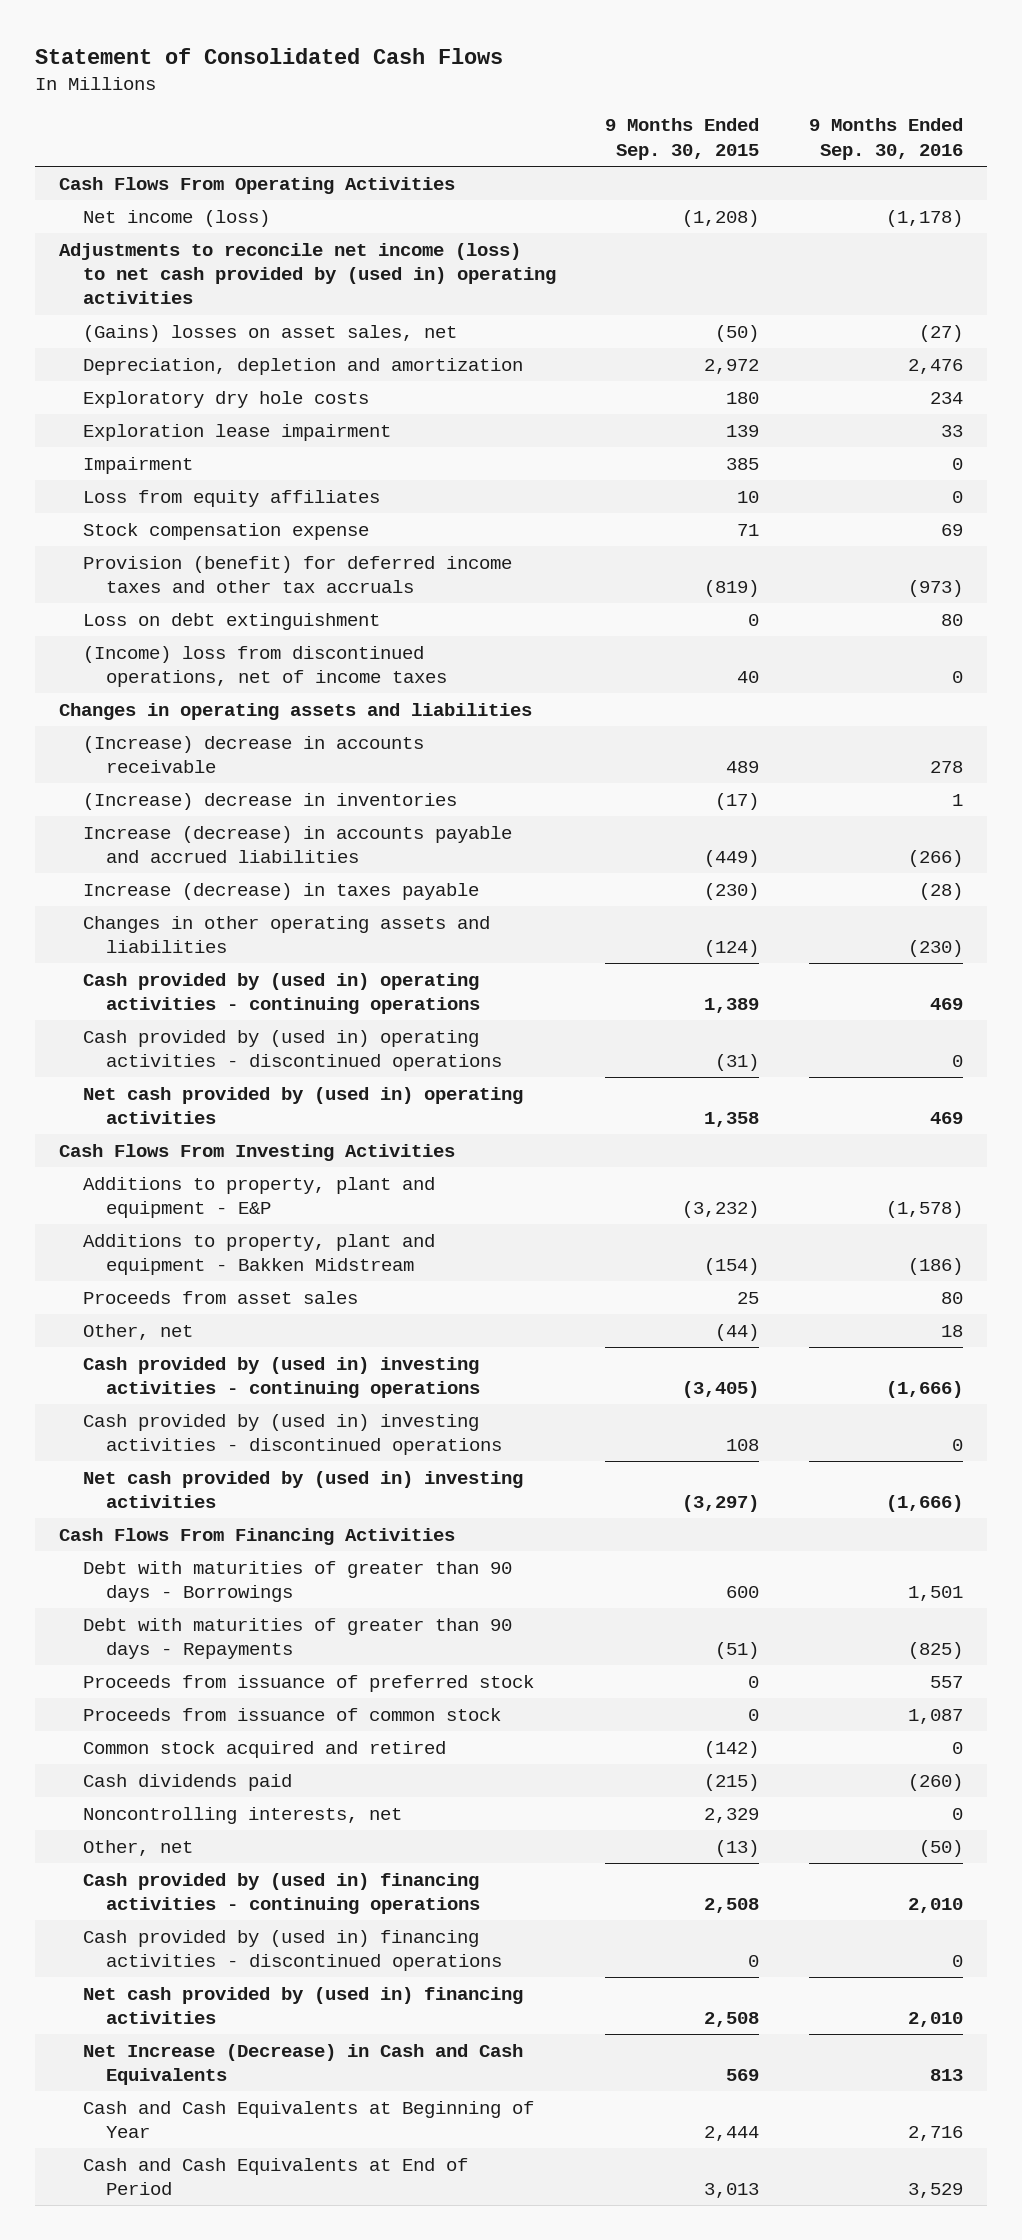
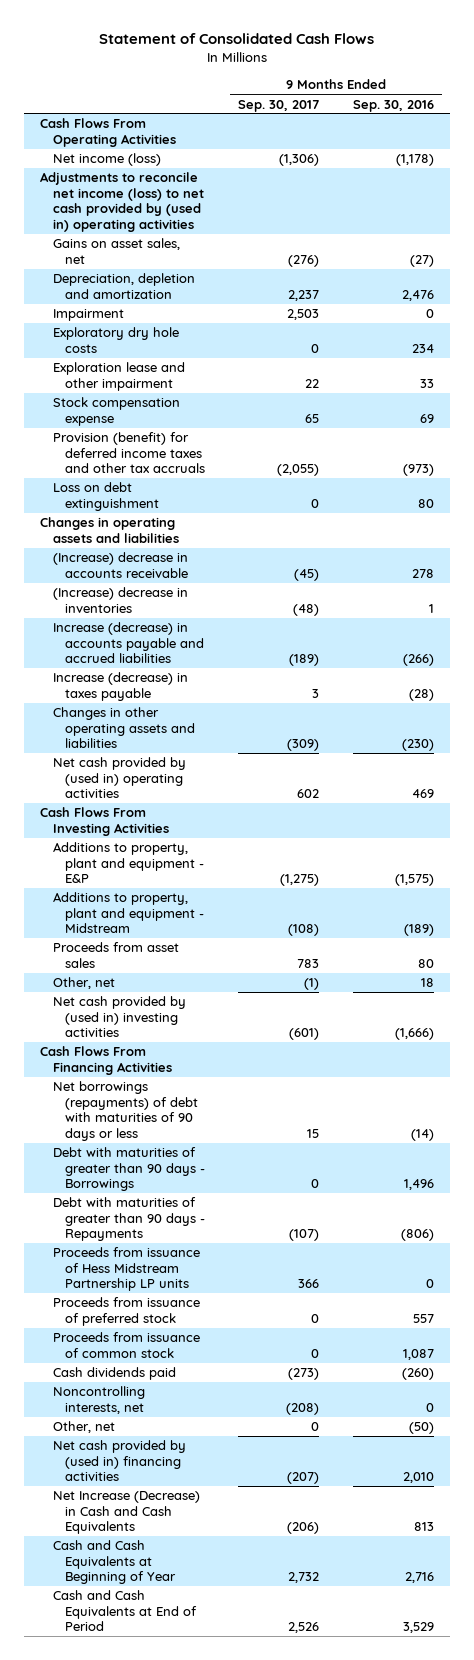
- | 9 Months Ended Sep. 30, 2015 | 9 Months Ended Sep. 30, 2016
+ | 9 Months Ended Sep. 30, 2017 | 9 Months Ended Sep. 30, 2016
- (Gains) losses on asset sales, net | (50) | (27)
+ Gains on asset sales, net | (276) | (27)
- Exploration lease impairment | 139 | 33
- Loss from equity affiliates | 10 | 0
moved down: Exploratory dry hole costs | 0 | 234
+ Exploration lease and other impairment | 22 | 33
- (Income) loss from discontinued operations, net of income taxes | 40 | 0
- Cash provided by (used in) operating activities - continuing operations | 1,389 | 469
- Cash provided by (used in) operating activities - discontinued operations | (31) | 0
- Additions to property, plant and equipment - E&P | (3,232) | (1,578)
- Additions to property, plant and equipment - Bakken Midstream | (154) | (186)
+ Additions to property, plant and equipment - E&P | (1,275) | (1,575)
+ Additions to property, plant and equipment - Midstream | (108) | (189)
- Cash provided by (used in) investing activities - continuing operations | (3,405) | (1,666)
- Cash provided by (used in) investing activities - discontinued operations | 108 | 0
- Debt with maturities of greater than 90 days - Borrowings | 600 | 1,501
- Debt with maturities of greater than 90 days - Repayments | (51) | (825)
+ Net borrowings (repayments) of debt with maturities of 90 days or less | 15 | (14)
+ Debt with maturities of greater than 90 days - Borrowings | 0 | 1,496
+ Debt with maturities of greater than 90 days - Repayments | (107) | (806)
+ Proceeds from issuance of Hess Midstream Partnership LP units | 366 | 0
- Common stock acquired and retired | (142) | 0
- Cash provided by (used in) financing activities - continuing operations | 2,508 | 2,010
- Cash provided by (used in) financing activities - discontinued operations | 0 | 0

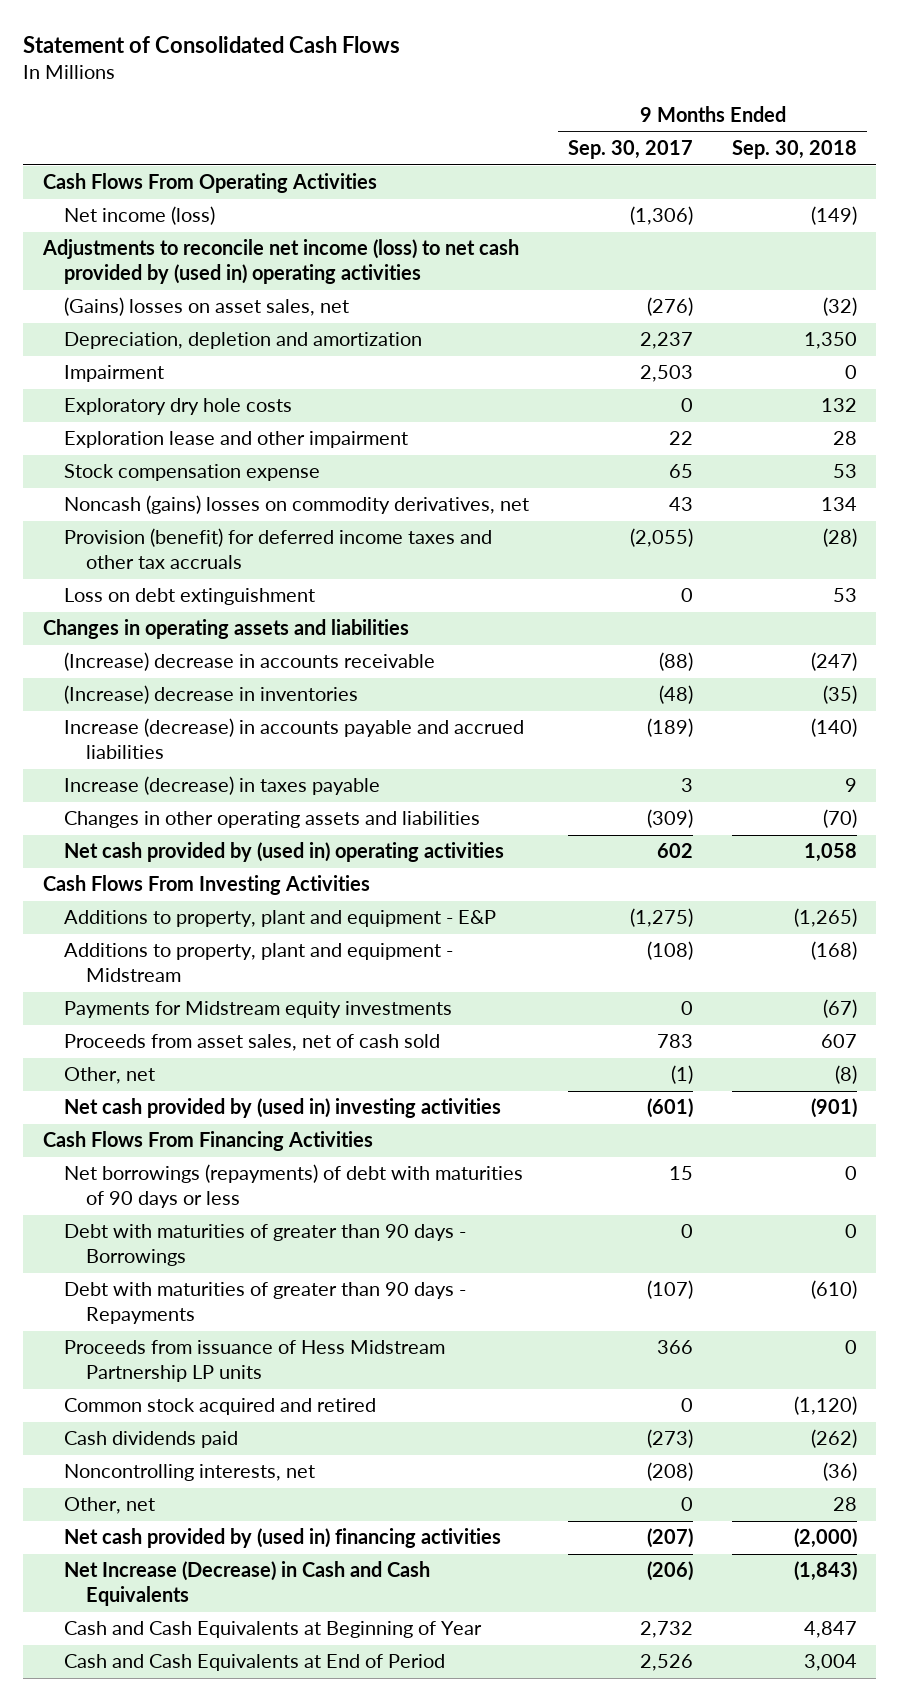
- | 9 Months Ended Sep. 30, 2017 | 9 Months Ended Sep. 30, 2016
+ | 9 Months Ended Sep. 30, 2017 | 9 Months Ended Sep. 30, 2018
- Gains on asset sales, net | (276) | (27)
+ (Gains) losses on asset sales, net | (276) | (32)
+ Noncash (gains) losses on commodity derivatives, net | 43 | 134
- (Increase) decrease in accounts receivable | (45) | 278
+ (Increase) decrease in accounts receivable | (88) | (247)
- Proceeds from asset sales | 783 | 80
+ Payments for Midstream equity investments | 0 | (67)
+ Proceeds from asset sales, net of cash sold | 783 | 607
- Proceeds from issuance of preferred stock | 0 | 557
- Proceeds from issuance of common stock | 0 | 1,087
+ Common stock acquired and retired | 0 | (1,120)

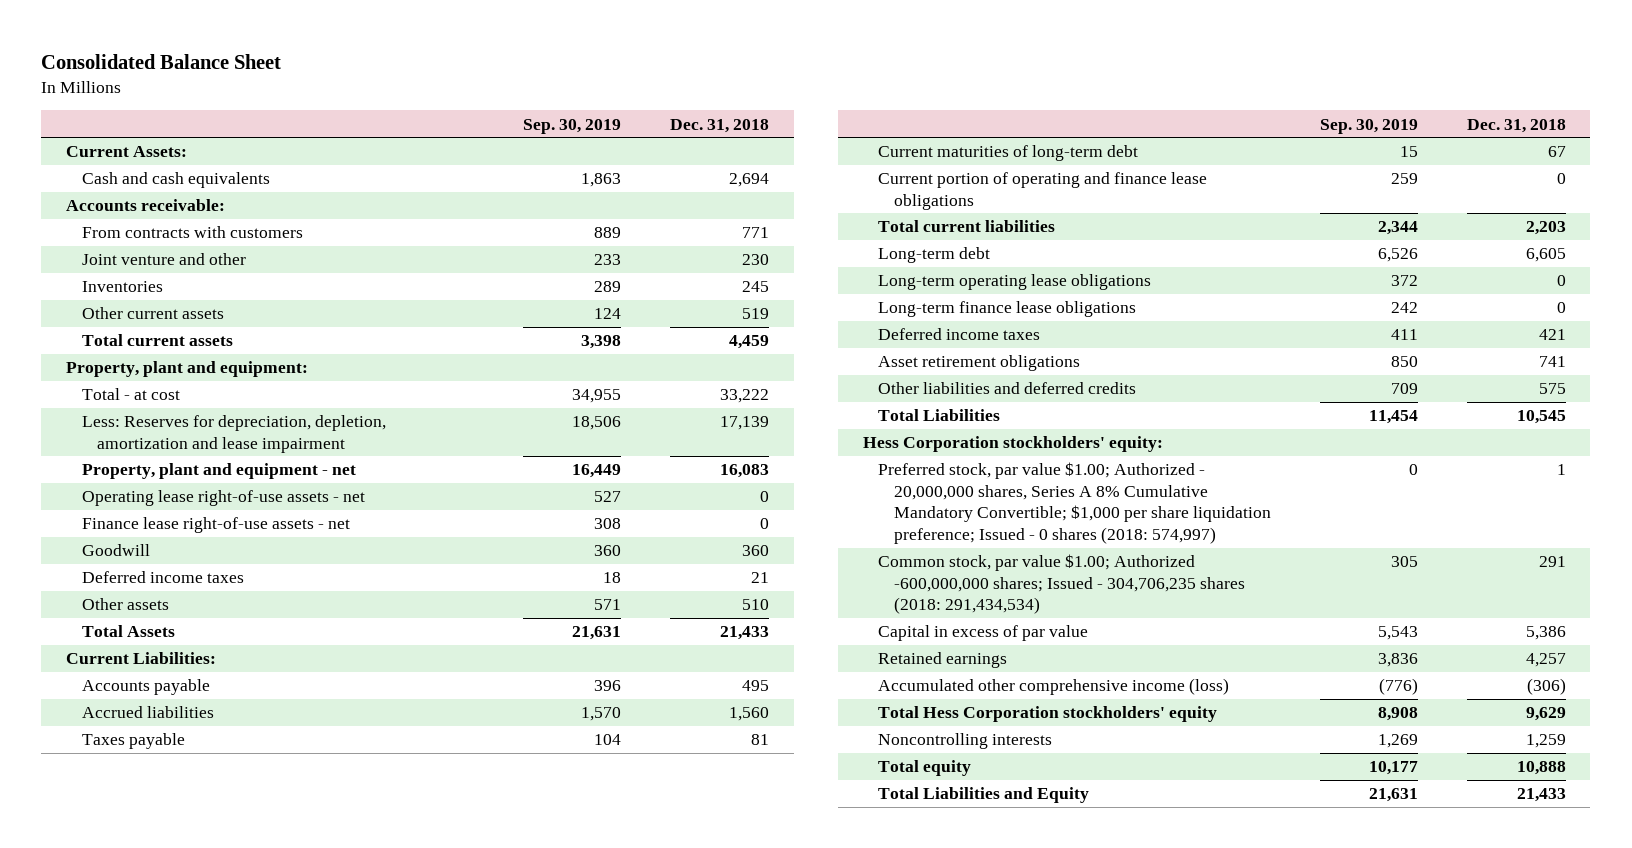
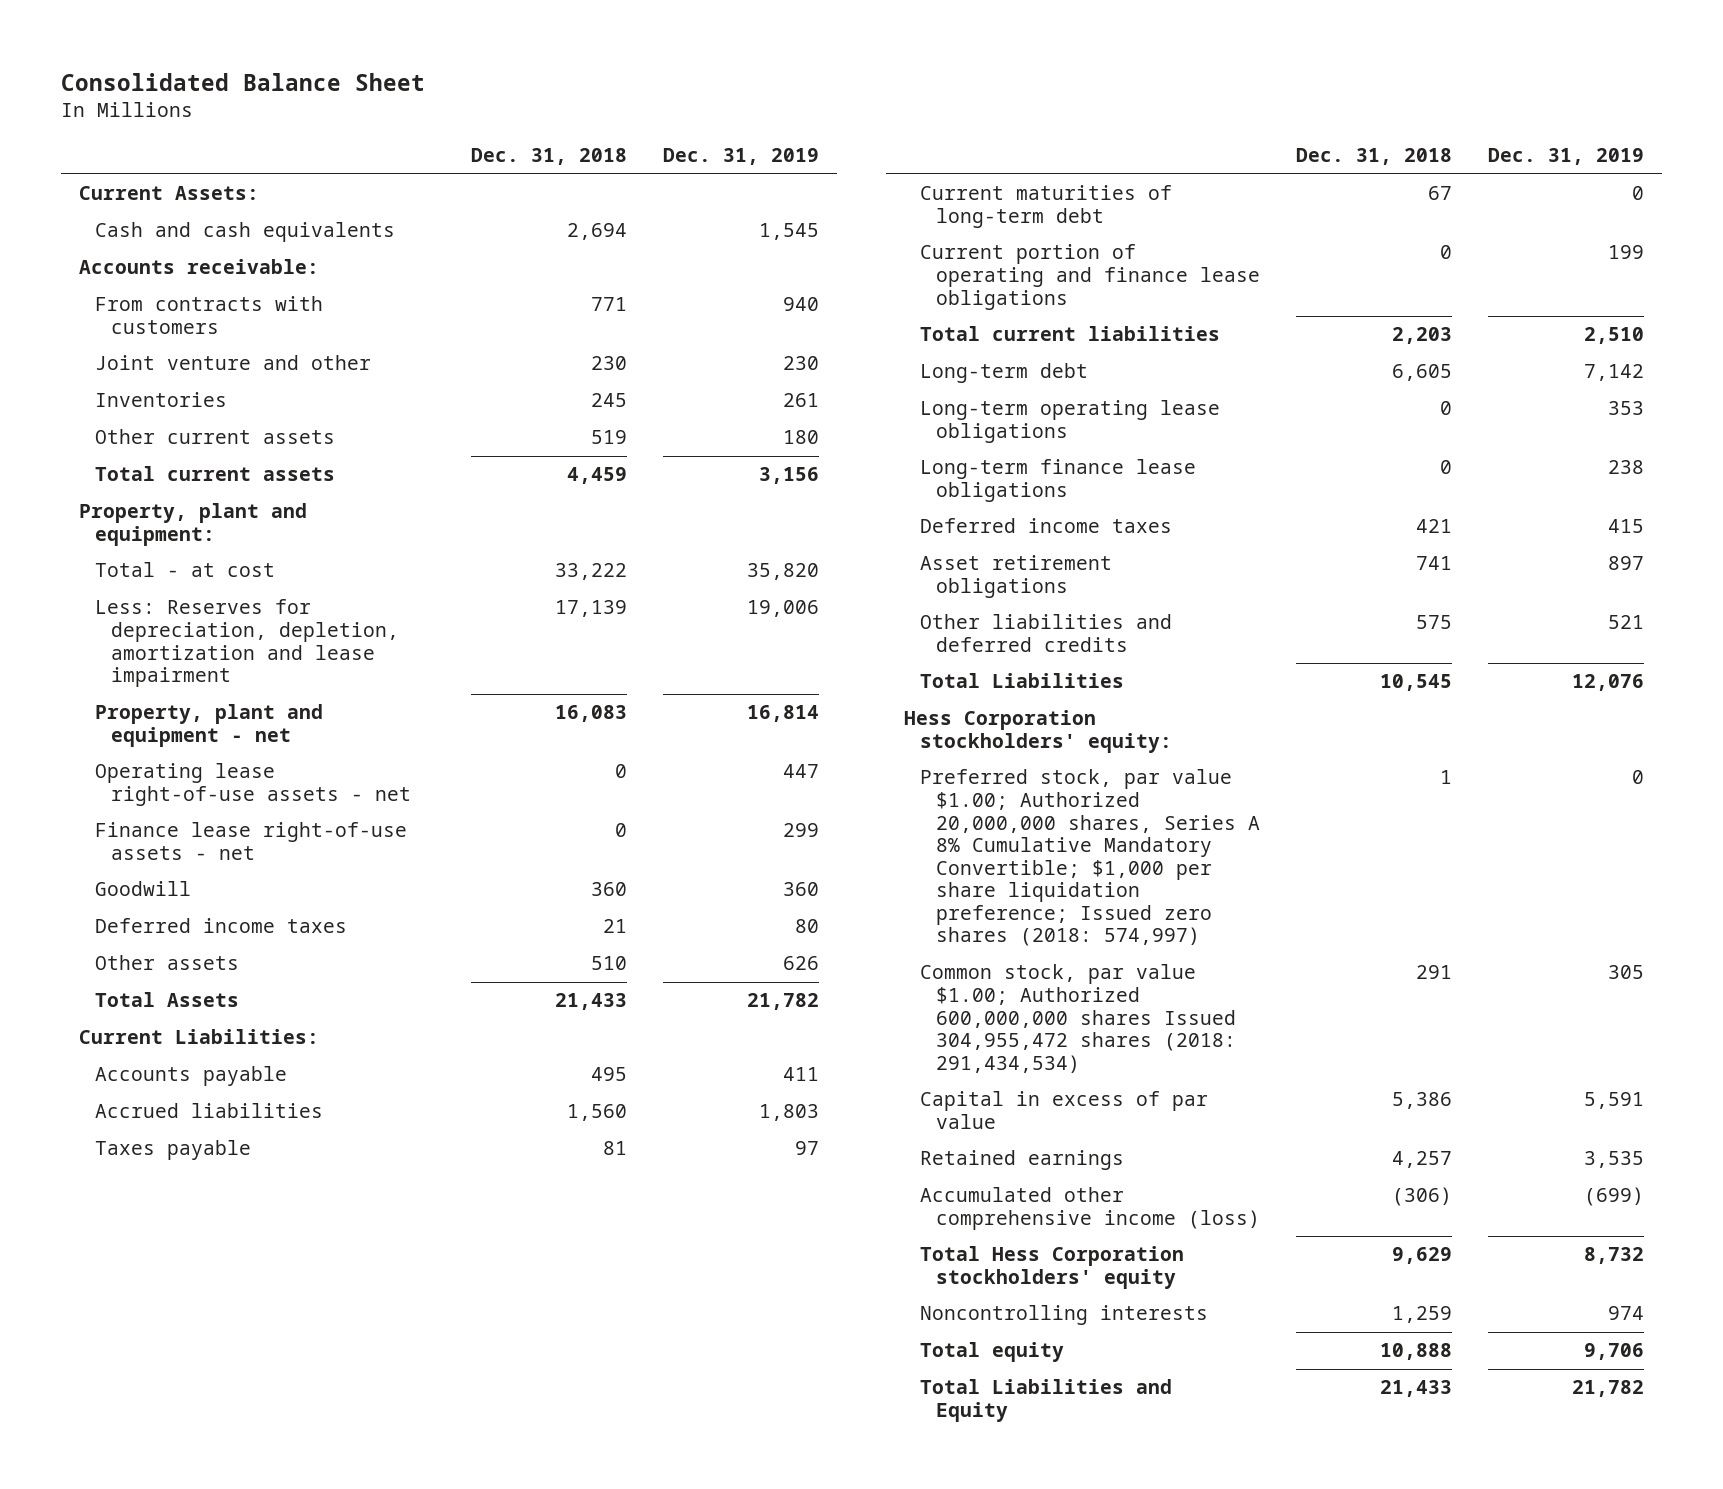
- | Sep. 30, 2019 | Dec. 31, 2018
+ | Dec. 31, 2018 | Dec. 31, 2019
- Preferred stock, par value $1.00; Authorized - 20,000,000 shares, Series A 8% Cumulative Mandatory Convertible; $1,000 per share liquidation preference; Issued - 0 shares (2018: 574,997) | 0 | 1
- Common stock, par value $1.00; Authorized -600,000,000 shares; Issued - 304,706,235 shares (2018: 291,434,534) | 305 | 291
+ Preferred stock, par value $1.00; Authorized 20,000,000 shares, Series A 8% Cumulative Mandatory Convertible; $1,000 per share liquidation preference; Issued zero shares (2018: 574,997) | 1 | 0
+ Common stock, par value $1.00; Authorized 600,000,000 shares Issued 304,955,472 shares (2018: 291,434,534) | 291 | 305

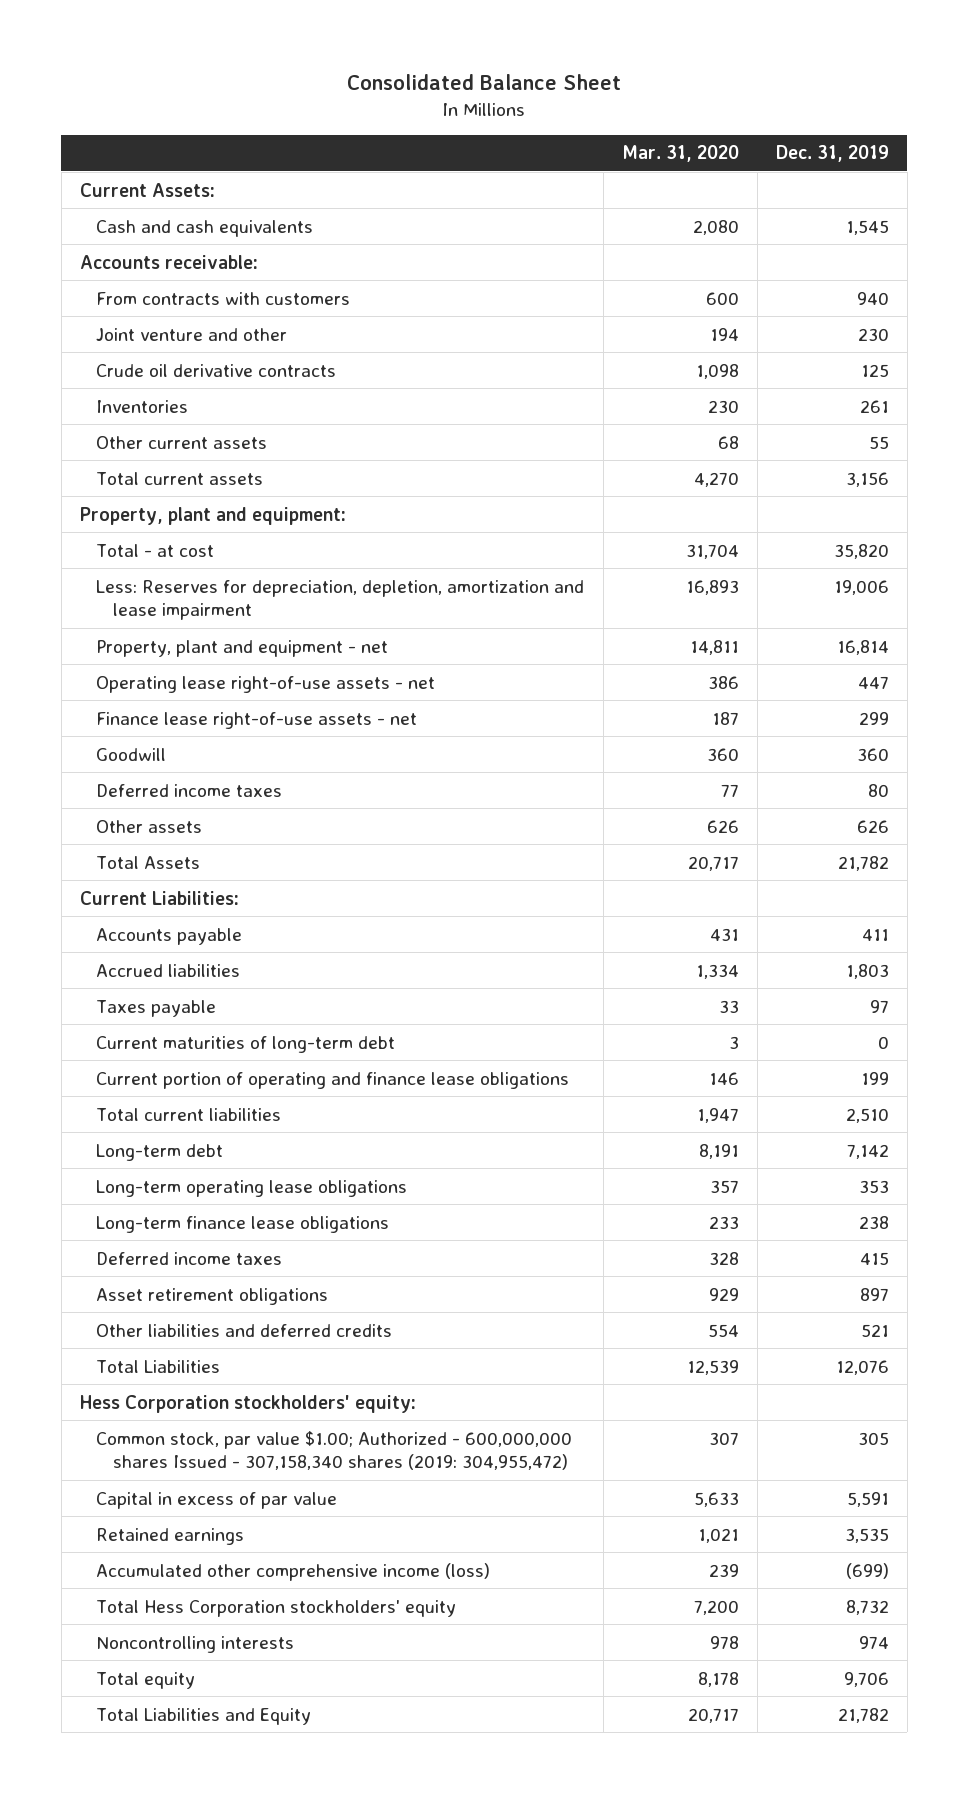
- | Dec. 31, 2018 | Dec. 31, 2019
+ | Mar. 31, 2020 | Dec. 31, 2019
+ Crude oil derivative contracts | 1,098 | 125
- Other current assets | 519 | 180
+ Other current assets | 68 | 55
- Preferred stock, par value $1.00; Authorized 20,000,000 shares, Series A 8% Cumulative Mandatory Convertible; $1,000 per share liquidation preference; Issued zero shares (2018: 574,997) | 1 | 0
- Common stock, par value $1.00; Authorized 600,000,000 shares Issued 304,955,472 shares (2018: 291,434,534) | 291 | 305
+ Common stock, par value $1.00; Authorized - 600,000,000 shares Issued - 307,158,340 shares (2019: 304,955,472) | 307 | 305

